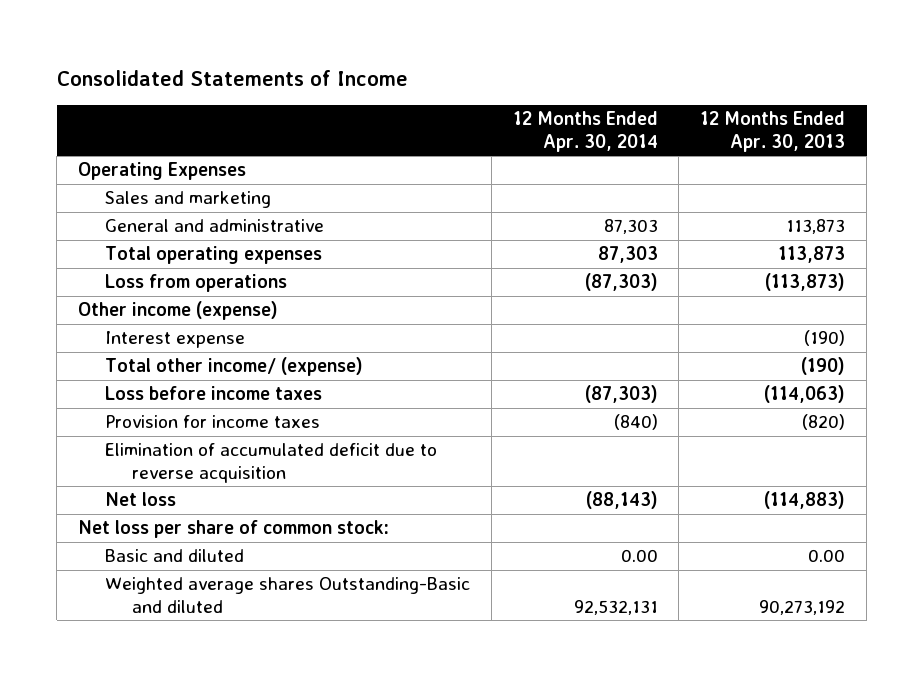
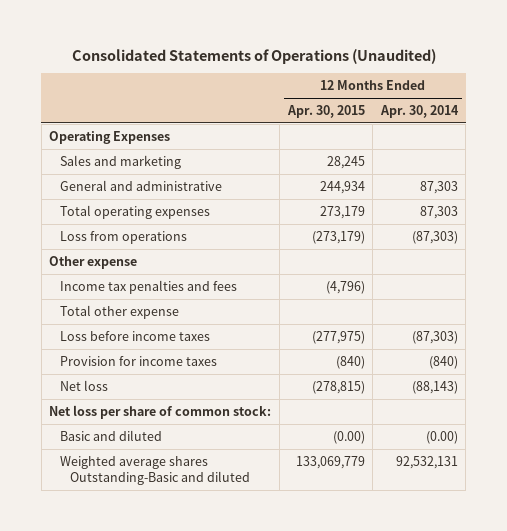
- Consolidated Statements of Income
+ Consolidated Statements of Operations (Unaudited)
- | 12 Months Ended Apr. 30, 2014 | 12 Months Ended Apr. 30, 2013
+ | 12 Months Ended Apr. 30, 2015 | 12 Months Ended Apr. 30, 2014
- Other income (expense)
- Interest expense | | (190)
- Total other income/ (expense) | | (190)
+ Other expense
+ Income tax penalties and fees | (4,796) |
+ Total other expense
- Elimination of accumulated deficit due to reverse acquisition
- Basic and diluted | 0.00 | 0.00
+ Basic and diluted | (0.00) | (0.00)

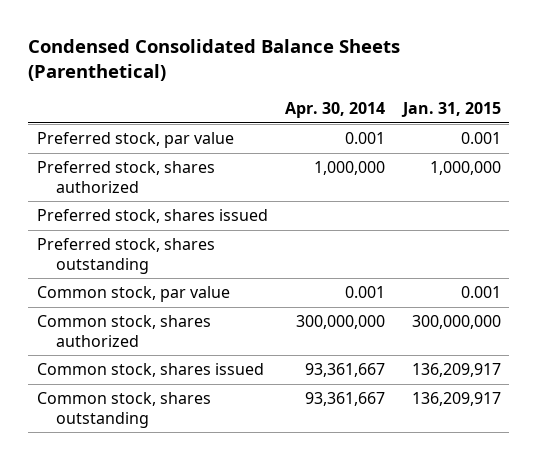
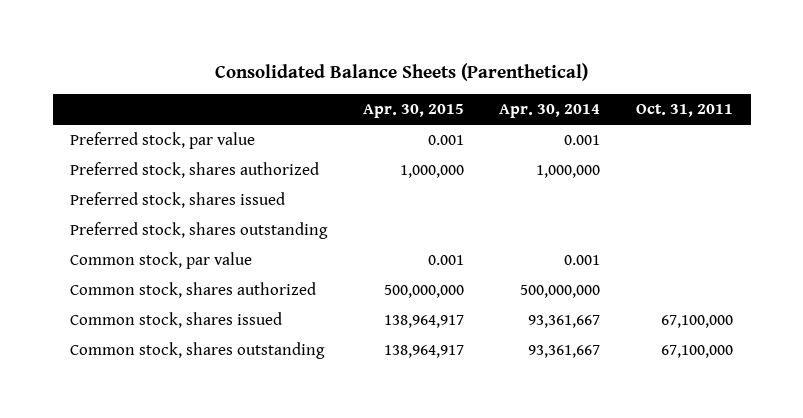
- Condensed Consolidated Balance Sheets (Parenthetical)
+ Consolidated Balance Sheets (Parenthetical)
- | Apr. 30, 2014 | Jan. 31, 2015
+ | Apr. 30, 2015 | Apr. 30, 2014 | Oct. 31, 2011
- Common stock, shares authorized | 300,000,000 | 300,000,000
+ Common stock, shares authorized | 500,000,000 | 500,000,000 |

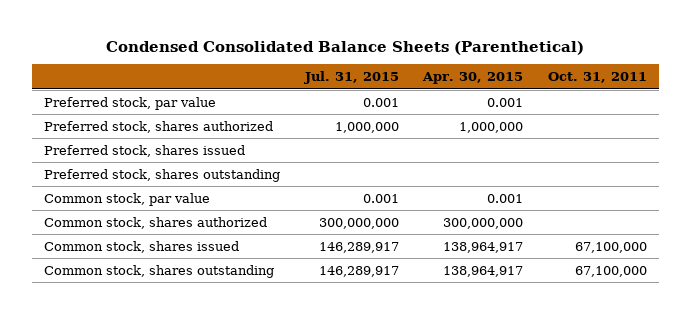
- Consolidated Balance Sheets (Parenthetical)
+ Condensed Consolidated Balance Sheets (Parenthetical)
- | Apr. 30, 2015 | Apr. 30, 2014 | Oct. 31, 2011
+ | Jul. 31, 2015 | Apr. 30, 2015 | Oct. 31, 2011
- Common stock, shares authorized | 500,000,000 | 500,000,000 |
+ Common stock, shares authorized | 300,000,000 | 300,000,000 |

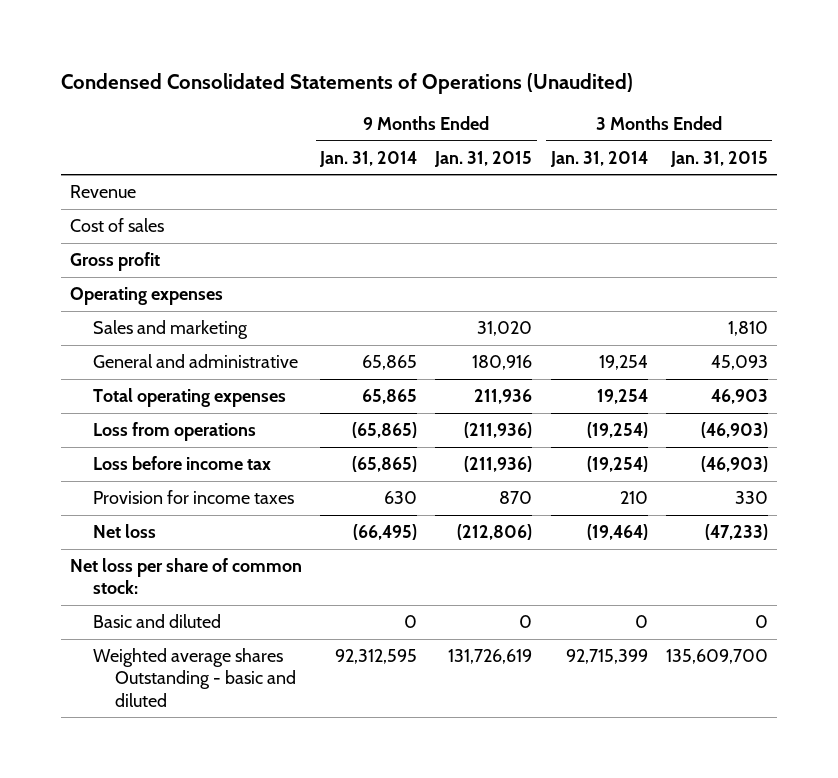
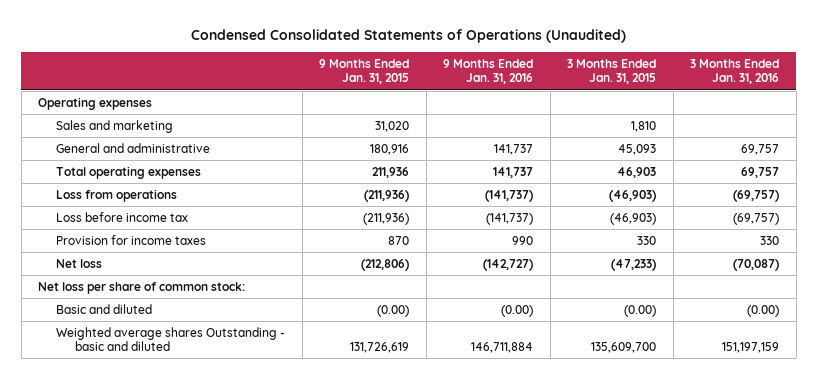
- | 9 Months Ended Jan. 31, 2014 | 9 Months Ended Jan. 31, 2015 | 3 Months Ended Jan. 31, 2014 | 3 Months Ended Jan. 31, 2015
+ | 9 Months Ended Jan. 31, 2015 | 9 Months Ended Jan. 31, 2016 | 3 Months Ended Jan. 31, 2015 | 3 Months Ended Jan. 31, 2016
- Revenue
- Cost of sales
- Gross profit
- Basic and diluted | 0 | 0 | 0 | 0
+ Basic and diluted | (0.00) | (0.00) | (0.00) | (0.00)

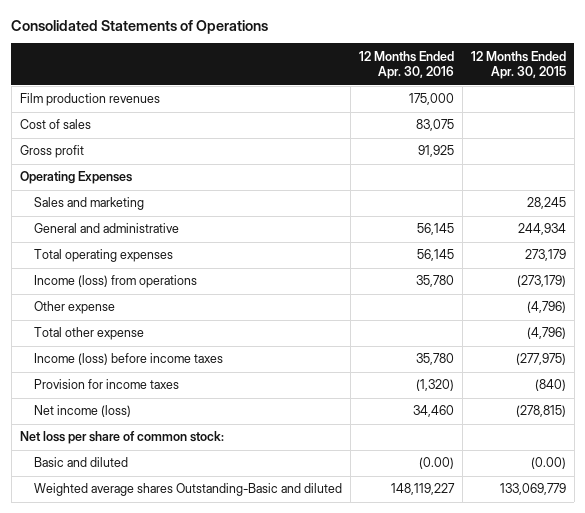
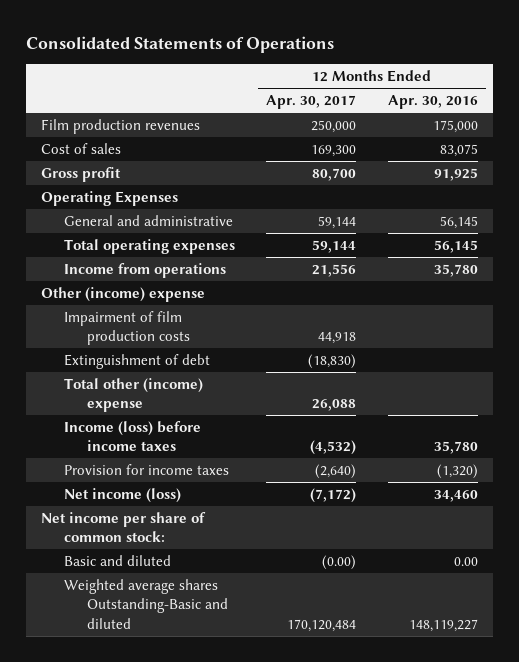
- | 12 Months Ended Apr. 30, 2016 | 12 Months Ended Apr. 30, 2015
+ | 12 Months Ended Apr. 30, 2017 | 12 Months Ended Apr. 30, 2016
- Sales and marketing | | 28,245
- Income (loss) from operations | 35,780 | (273,179)
- Other expense | | (4,796)
- Total other expense | | (4,796)
+ Income from operations | 21,556 | 35,780
+ Other (income) expense
+ Impairment of film production costs | 44,918 |
+ Extinguishment of debt | (18,830) |
+ Total other (income) expense | 26,088 |
- Net loss per share of common stock:
- Basic and diluted | (0.00) | (0.00)
+ Net income per share of common stock:
+ Basic and diluted | (0.00) | 0.00

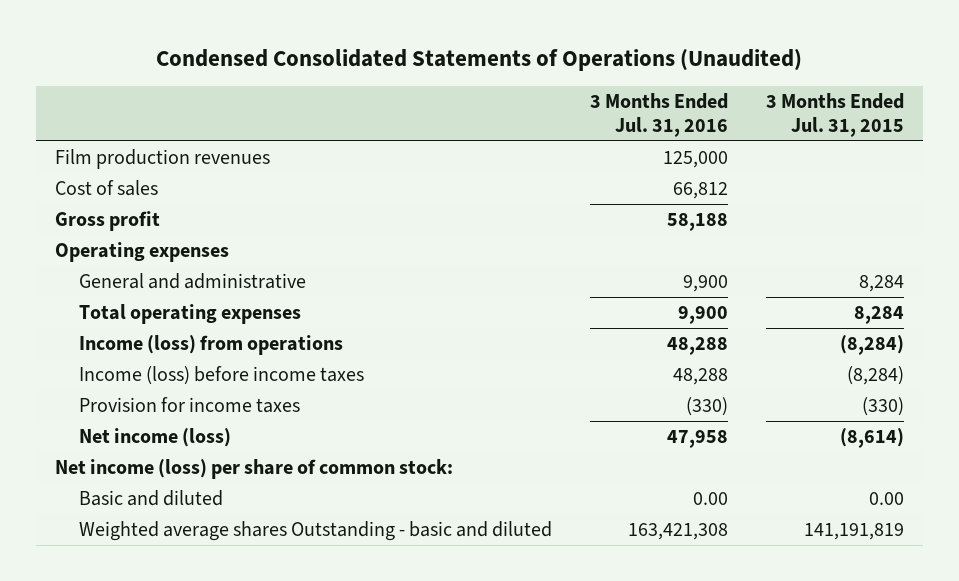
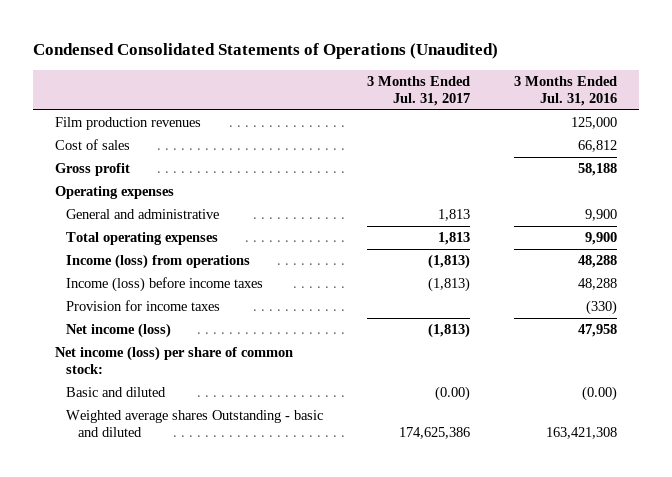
- | 3 Months Ended Jul. 31, 2016 | 3 Months Ended Jul. 31, 2015
+ | 3 Months Ended Jul. 31, 2017 | 3 Months Ended Jul. 31, 2016
- Basic and diluted | 0.00 | 0.00
+ Basic and diluted | (0.00) | (0.00)

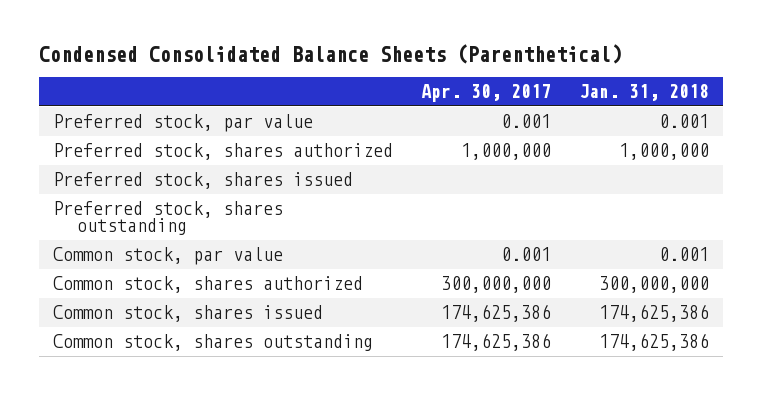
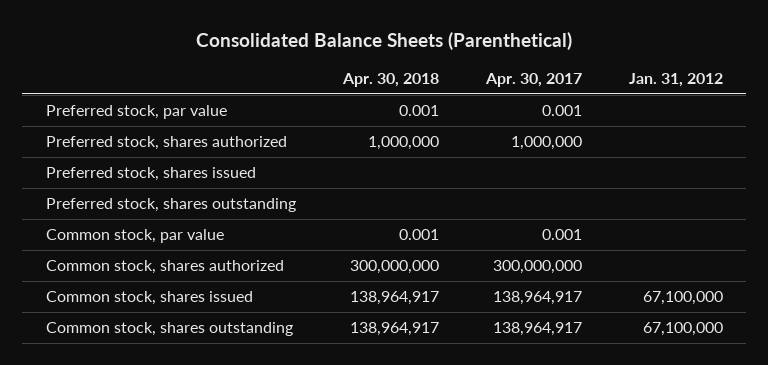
- Condensed Consolidated Balance Sheets (Parenthetical)
+ Consolidated Balance Sheets (Parenthetical)
- | Apr. 30, 2017 | Jan. 31, 2018
+ | Apr. 30, 2018 | Apr. 30, 2017 | Jan. 31, 2012
- Common stock, shares issued | 174,625,386 | 174,625,386
- Common stock, shares outstanding | 174,625,386 | 174,625,386
+ Common stock, shares issued | 138,964,917 | 138,964,917 | 67,100,000
+ Common stock, shares outstanding | 138,964,917 | 138,964,917 | 67,100,000

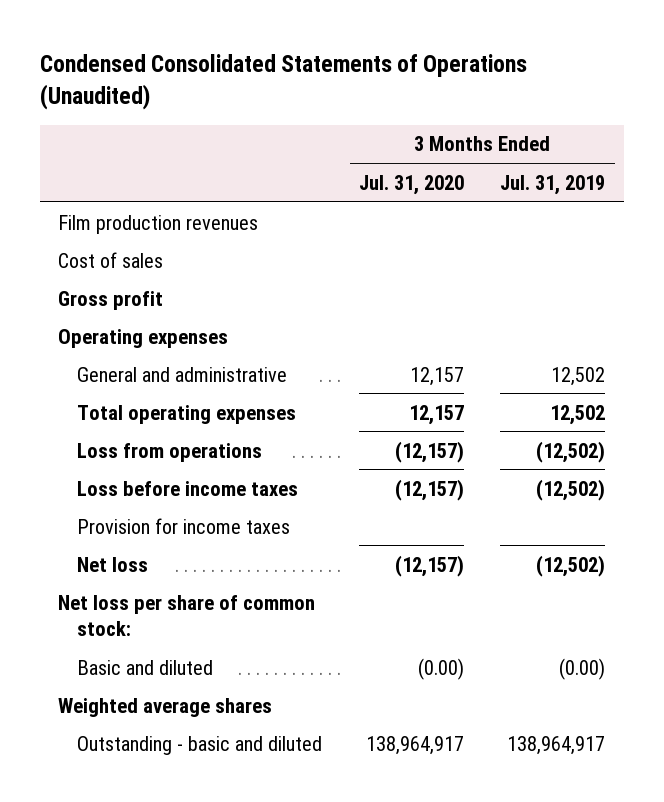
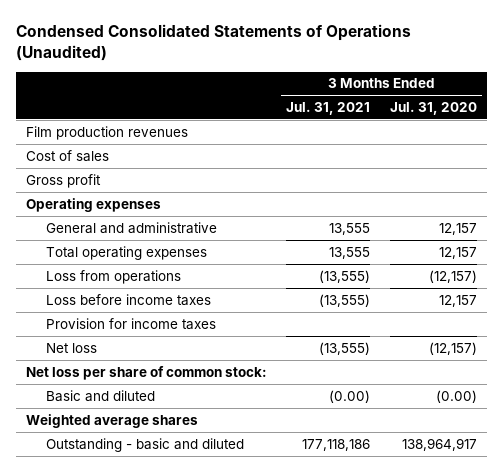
- | 3 Months Ended Jul. 31, 2020 | 3 Months Ended Jul. 31, 2019
+ | 3 Months Ended Jul. 31, 2021 | 3 Months Ended Jul. 31, 2020
- Loss before income taxes | (12,157) | (12,502)
+ Loss before income taxes | (13,555) | 12,157

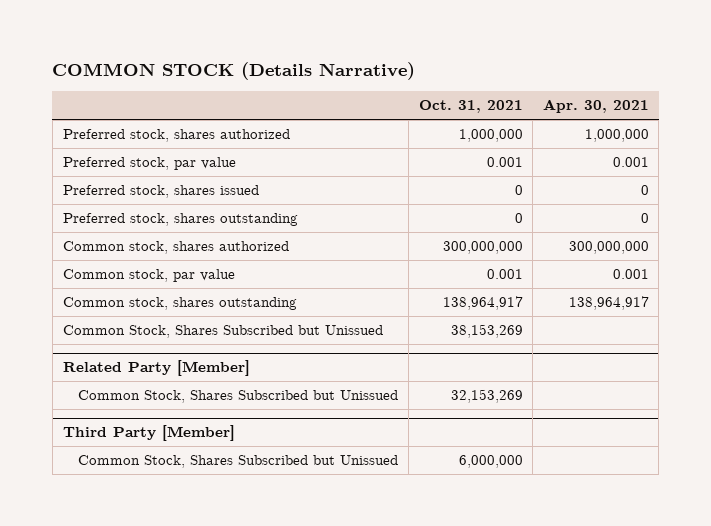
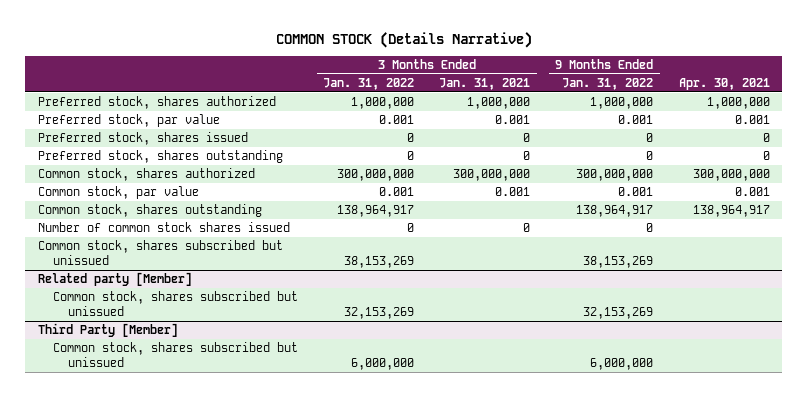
- | Oct. 31, 2021 | Apr. 30, 2021
+ | 3 Months Ended Jan. 31, 2022 | 3 Months Ended Jan. 31, 2021 | 9 Months Ended Jan. 31, 2022 | Apr. 30, 2021
- Common Stock, Shares Subscribed but Unissued | 38,153,269 |
- Related Party [Member]
- Common Stock, Shares Subscribed but Unissued | 32,153,269 |
+ Number of common stock shares issued | 0 | 0 | 0 |
+ Common stock, shares subscribed but unissued | 38,153,269 | | 38,153,269 |
+ Related party [Member]
+ Common stock, shares subscribed but unissued | 32,153,269 | | 32,153,269 |
@ Third Party [Member]
- Common Stock, Shares Subscribed but Unissued | 6,000,000 |
+ Common stock, shares subscribed but unissued | 6,000,000 | | 6,000,000 |

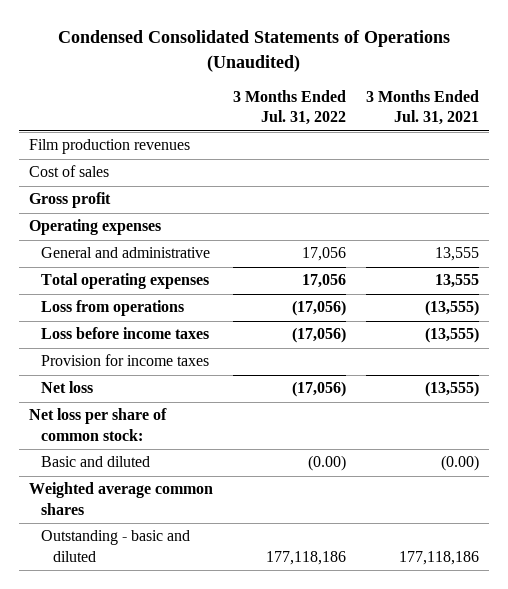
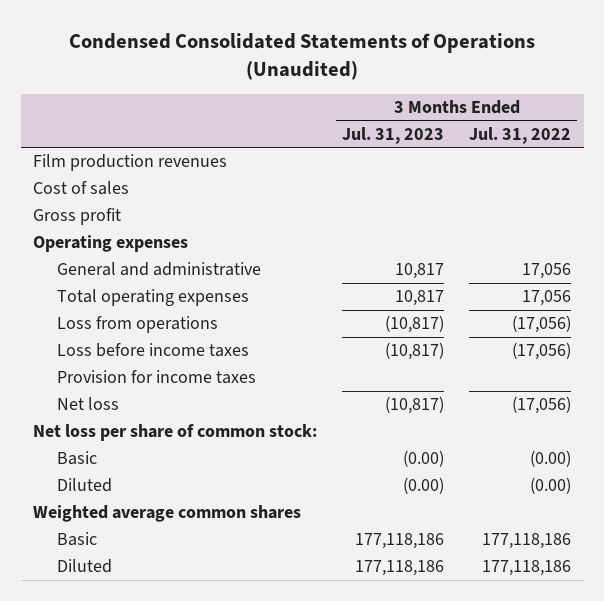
- | 3 Months Ended Jul. 31, 2022 | 3 Months Ended Jul. 31, 2021
+ | 3 Months Ended Jul. 31, 2023 | 3 Months Ended Jul. 31, 2022
- Basic and diluted | (0.00) | (0.00)
+ Basic | (0.00) | (0.00)
+ Diluted | (0.00) | (0.00)
- Outstanding - basic and diluted | 177,118,186 | 177,118,186
+ Basic | 177,118,186 | 177,118,186
+ Diluted | 177,118,186 | 177,118,186

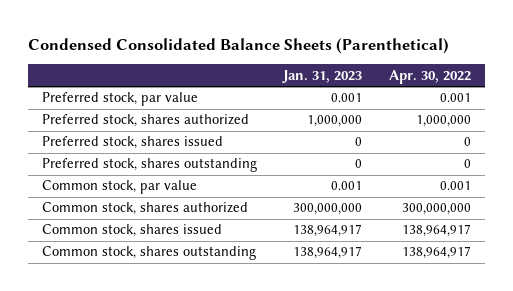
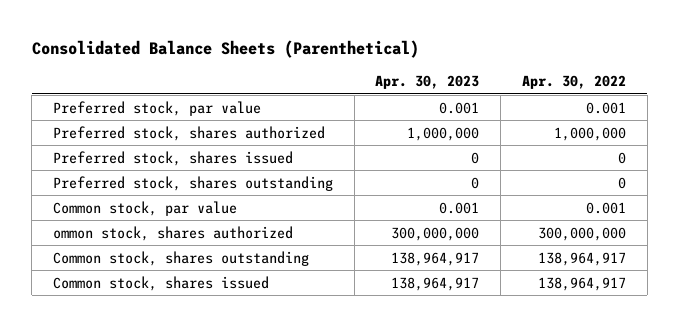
- Condensed Consolidated Balance Sheets (Parenthetical)
+ Consolidated Balance Sheets (Parenthetical)
- | Jan. 31, 2023 | Apr. 30, 2022
+ | Apr. 30, 2023 | Apr. 30, 2022
- Common stock, shares authorized | 300,000,000 | 300,000,000
+ ommon stock, shares authorized | 300,000,000 | 300,000,000
moved down: Common stock, shares issued | 138,964,917 | 138,964,917

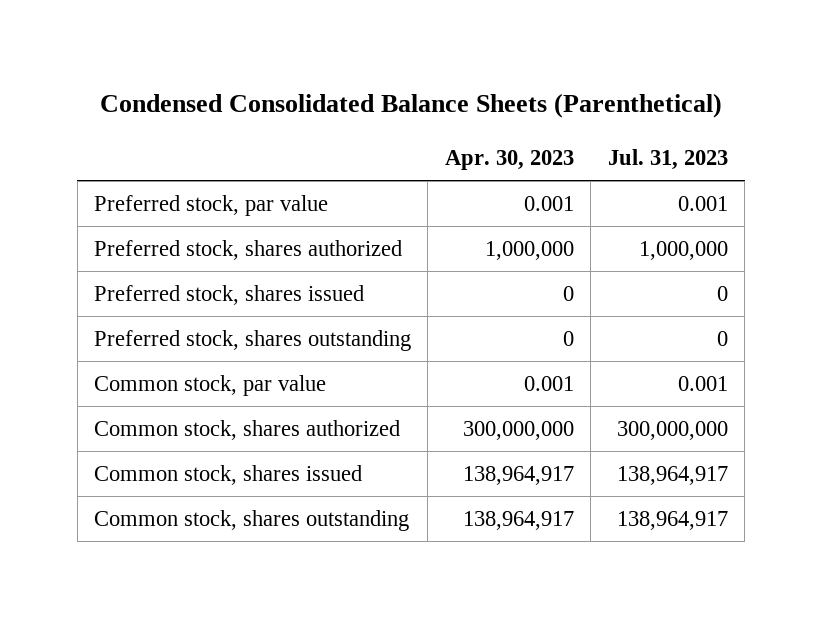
- Consolidated Balance Sheets (Parenthetical)
+ Condensed Consolidated Balance Sheets (Parenthetical)
- | Apr. 30, 2023 | Apr. 30, 2022
+ | Apr. 30, 2023 | Jul. 31, 2023
- ommon stock, shares authorized | 300,000,000 | 300,000,000
+ Common stock, shares authorized | 300,000,000 | 300,000,000
moved down: Common stock, shares outstanding | 138,964,917 | 138,964,917

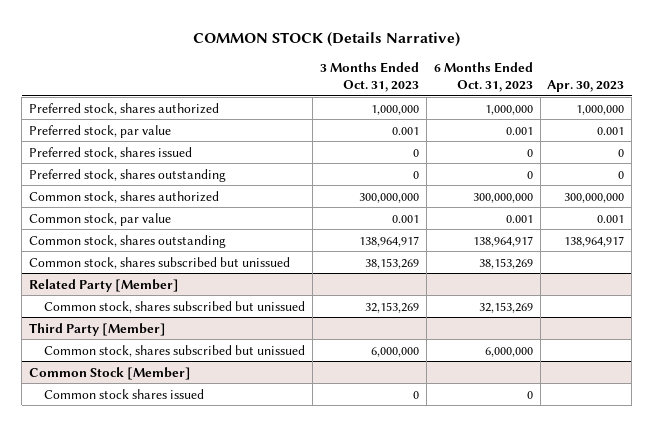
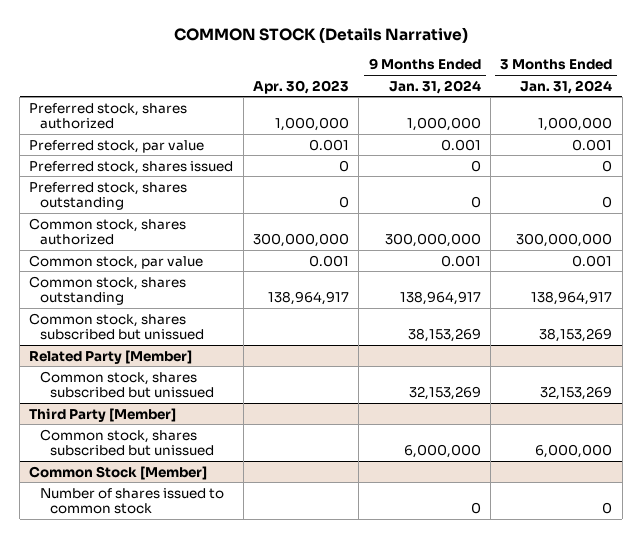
- | 3 Months Ended Oct. 31, 2023 | 6 Months Ended Oct. 31, 2023 | Apr. 30, 2023
+ | Apr. 30, 2023 | 9 Months Ended Jan. 31, 2024 | 3 Months Ended Jan. 31, 2024
@ Common Stock [Member]
- Common stock shares issued | 0 | 0 |
+ Number of shares issued to common stock | | 0 | 0

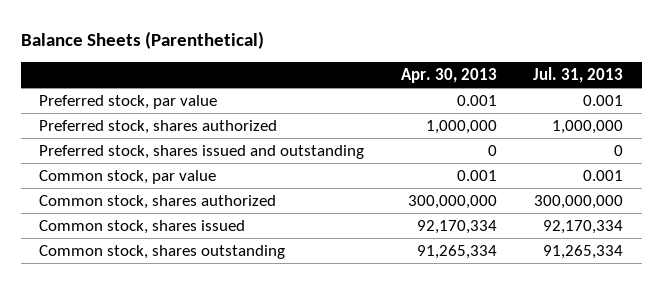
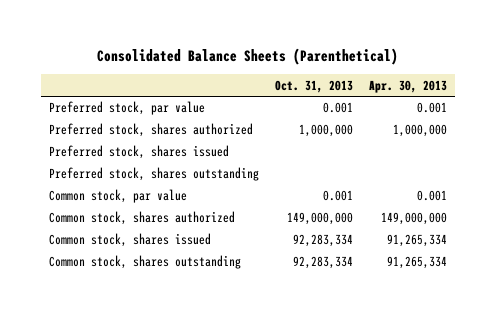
- Balance Sheets (Parenthetical)
+ Consolidated Balance Sheets (Parenthetical)
- | Apr. 30, 2013 | Jul. 31, 2013
+ | Oct. 31, 2013 | Apr. 30, 2013
- Preferred stock, shares issued and outstanding | 0 | 0
+ Preferred stock, shares issued
+ Preferred stock, shares outstanding
- Common stock, shares authorized | 300,000,000 | 300,000,000
- Common stock, shares issued | 92,170,334 | 92,170,334
+ Common stock, shares authorized | 149,000,000 | 149,000,000
+ Common stock, shares issued | 92,283,334 | 91,265,334

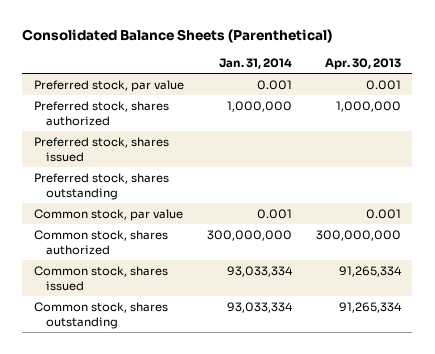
- | Oct. 31, 2013 | Apr. 30, 2013
+ | Jan. 31, 2014 | Apr. 30, 2013
- Common stock, shares authorized | 149,000,000 | 149,000,000
+ Common stock, shares authorized | 300,000,000 | 300,000,000

